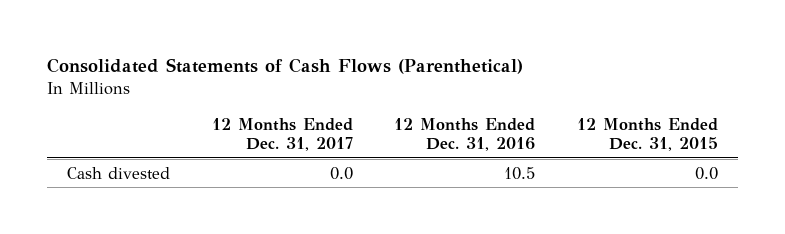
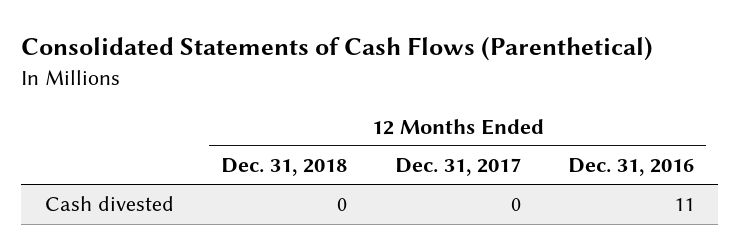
- | 12 Months Ended Dec. 31, 2017 | 12 Months Ended Dec. 31, 2016 | 12 Months Ended Dec. 31, 2015
+ | 12 Months Ended Dec. 31, 2018 | 12 Months Ended Dec. 31, 2017 | 12 Months Ended Dec. 31, 2016
- Cash divested | 0.0 | 10.5 | 0.0
+ Cash divested | 0 | 0 | 11

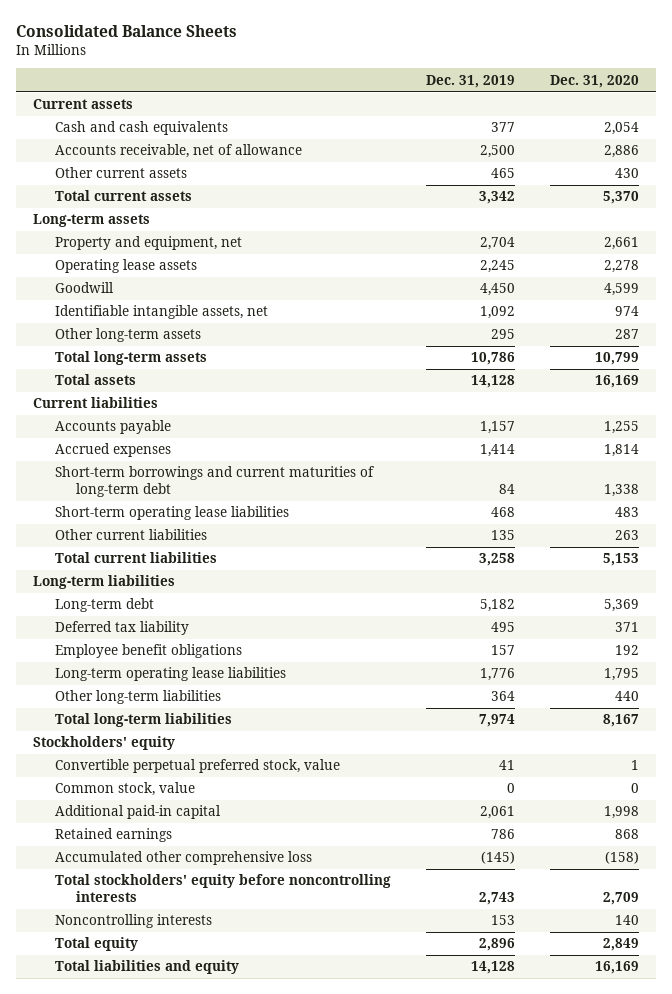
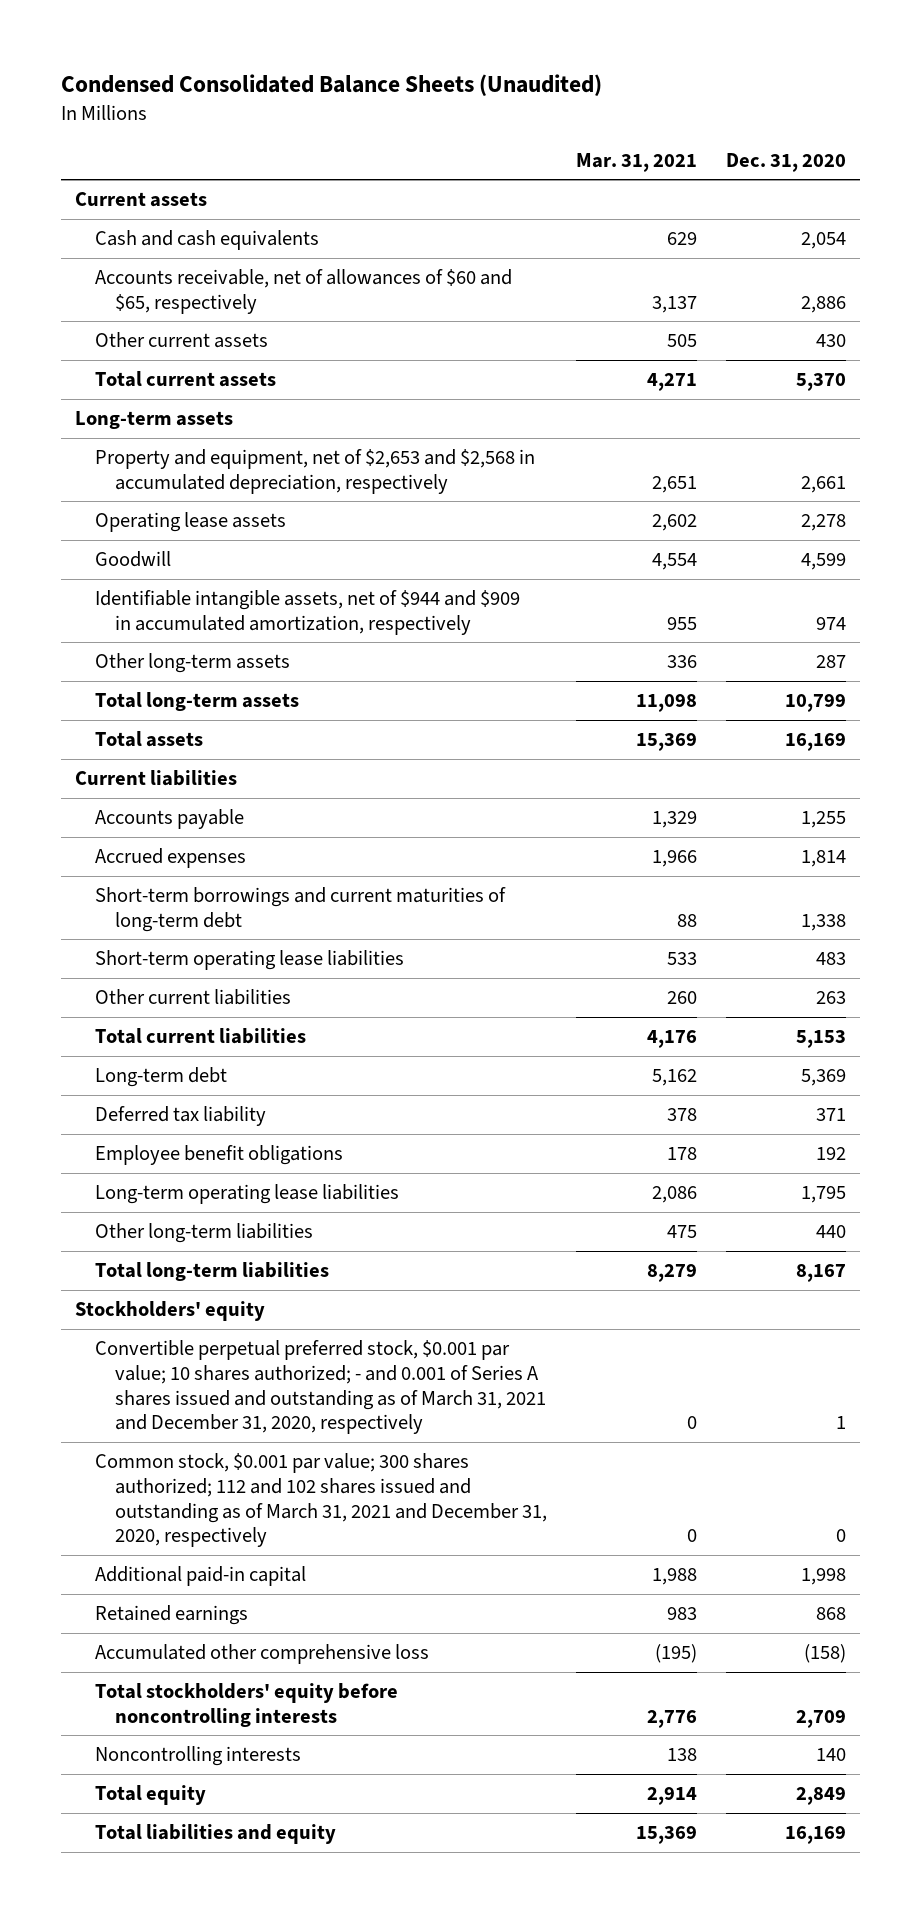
- Consolidated Balance Sheets
+ Condensed Consolidated Balance Sheets (Unaudited)
- | Dec. 31, 2019 | Dec. 31, 2020
+ | Mar. 31, 2021 | Dec. 31, 2020
- Accounts receivable, net of allowance | 2,500 | 2,886
+ Accounts receivable, net of allowances of $60 and $65, respectively | 3,137 | 2,886
- Property and equipment, net | 2,704 | 2,661
+ Property and equipment, net of $2,653 and $2,568 in accumulated depreciation, respectively | 2,651 | 2,661
- Identifiable intangible assets, net | 1,092 | 974
+ Identifiable intangible assets, net of $944 and $909 in accumulated amortization, respectively | 955 | 974
- Long-term liabilities
- Convertible perpetual preferred stock, value | 41 | 1
- Common stock, value | 0 | 0
+ Convertible perpetual preferred stock, $0.001 par value; 10 shares authorized; - and 0.001 of Series A shares issued and outstanding as of March 31, 2021 and December 31, 2020, respectively | 0 | 1
+ Common stock, $0.001 par value; 300 shares authorized; 112 and 102 shares issued and outstanding as of March 31, 2021 and December 31, 2020, respectively | 0 | 0

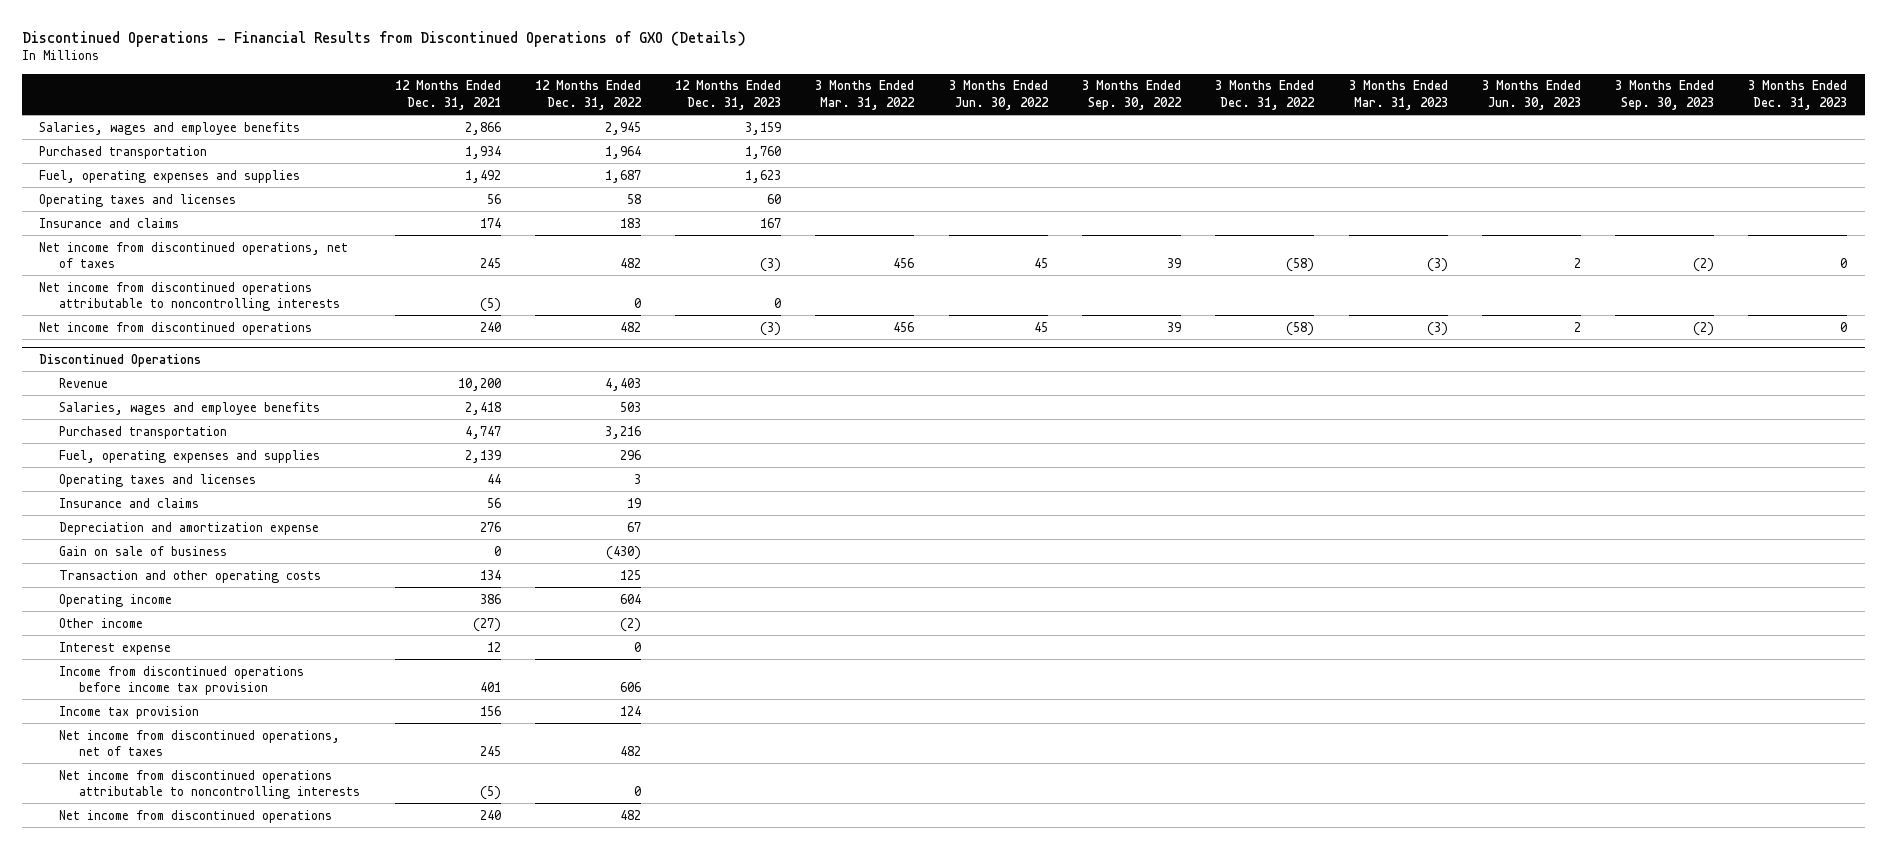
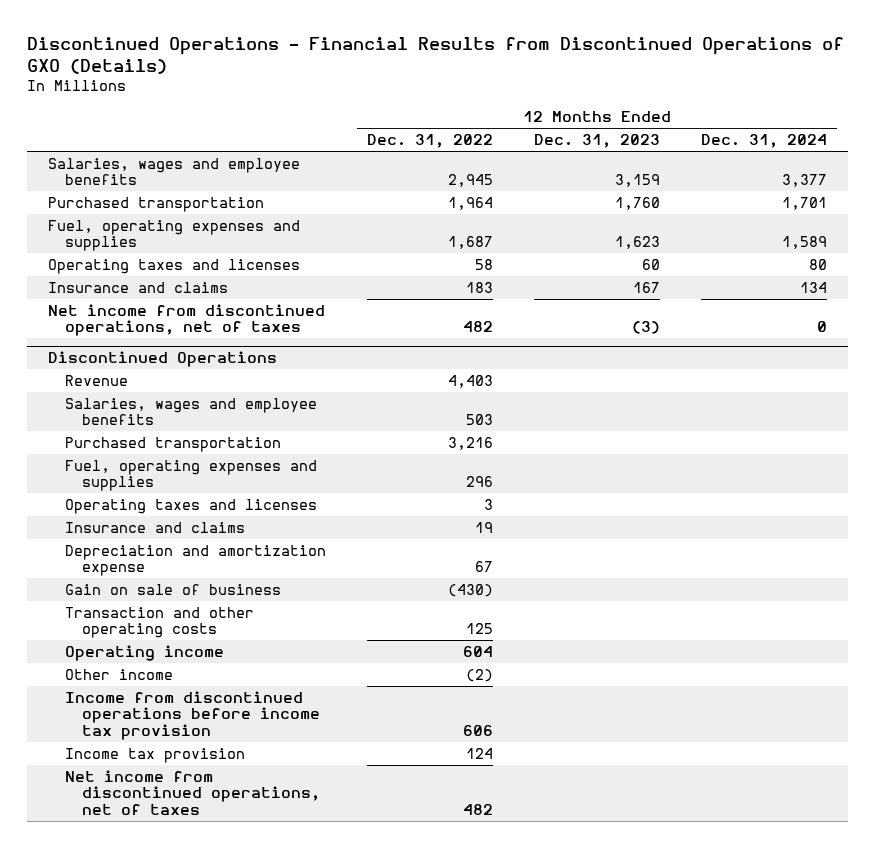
- | 12 Months Ended Dec. 31, 2021 | 12 Months Ended Dec. 31, 2022 | 12 Months Ended Dec. 31, 2023 | 3 Months Ended Mar. 31, 2022 | 3 Months Ended Jun. 30, 2022 | 3 Months Ended Sep. 30, 2022 | 3 Months Ended Dec. 31, 2022 | 3 Months Ended Mar. 31, 2023 | 3 Months Ended Jun. 30, 2023 | 3 Months Ended Sep. 30, 2023 | 3 Months Ended Dec. 31, 2023
+ | 12 Months Ended Dec. 31, 2022 | 12 Months Ended Dec. 31, 2023 | 12 Months Ended Dec. 31, 2024
- Net income from discontinued operations attributable to noncontrolling interests | (5) | 0 | 0 | | | | | | | |
- Net income from discontinued operations | 240 | 482 | (3) | 456 | 45 | 39 | (58) | (3) | 2 | (2) | 0
@ Discontinued Operations
- Interest expense | 12 | 0 | | | | | | | | |
- Net income from discontinued operations attributable to noncontrolling interests | (5) | 0 | | | | | | | | |
- Net income from discontinued operations | 240 | 482 | | | | | | | | |

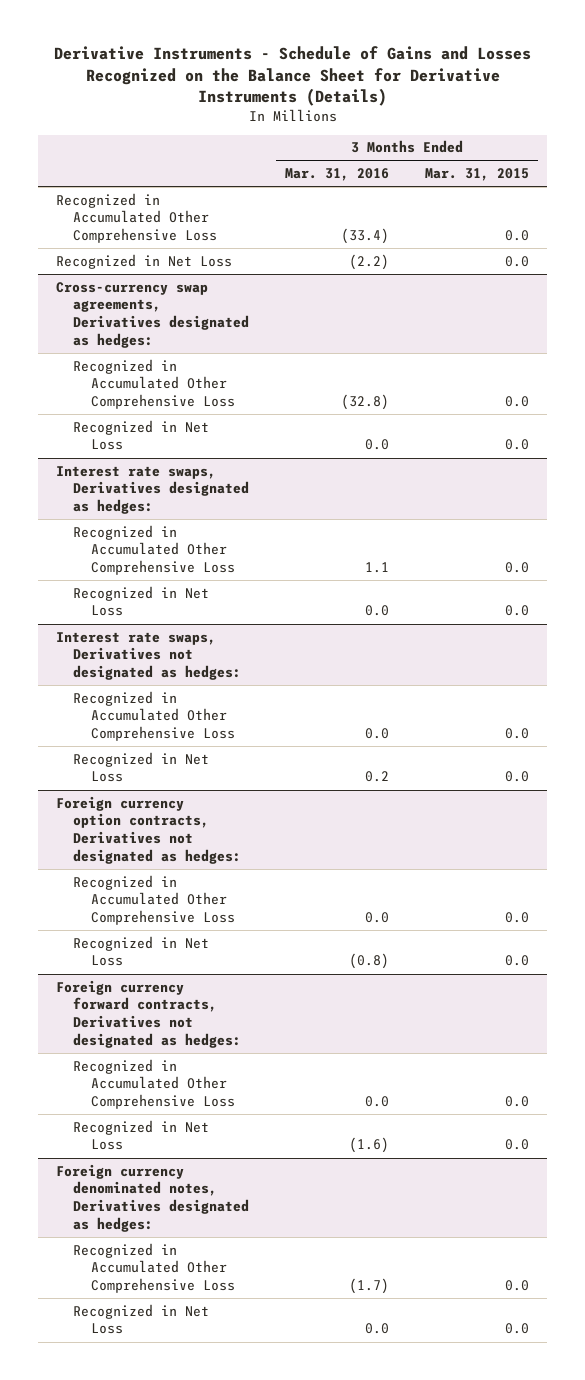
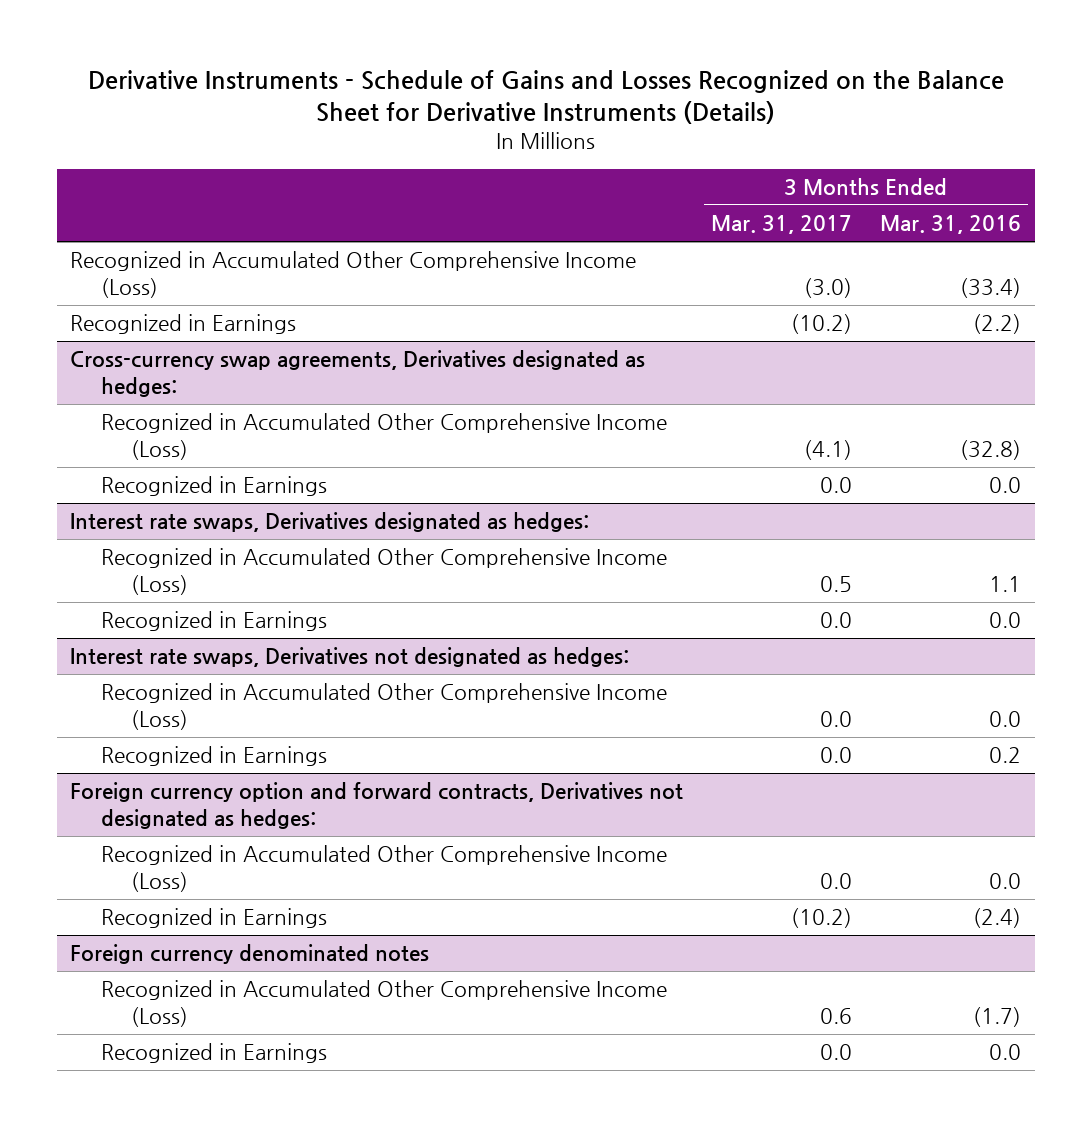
- | 3 Months Ended Mar. 31, 2016 | 3 Months Ended Mar. 31, 2015
+ | 3 Months Ended Mar. 31, 2017 | 3 Months Ended Mar. 31, 2016
- Recognized in Accumulated Other Comprehensive Loss | (33.4) | 0.0
- Recognized in Net Loss | (2.2) | 0.0
+ Recognized in Accumulated Other Comprehensive Income (Loss) | (3.0) | (33.4)
+ Recognized in Earnings | (10.2) | (2.2)
@ Cross-currency swap agreements, Derivatives designated as hedges:
- Recognized in Accumulated Other Comprehensive Loss | (32.8) | 0.0
- Recognized in Net Loss | 0.0 | 0.0
+ Recognized in Accumulated Other Comprehensive Income (Loss) | (4.1) | (32.8)
+ Recognized in Earnings | 0.0 | 0.0
@ Interest rate swaps, Derivatives designated as hedges:
- Recognized in Accumulated Other Comprehensive Loss | 1.1 | 0.0
- Recognized in Net Loss | 0.0 | 0.0
+ Recognized in Accumulated Other Comprehensive Income (Loss) | 0.5 | 1.1
+ Recognized in Earnings | 0.0 | 0.0
@ Interest rate swaps, Derivatives not designated as hedges:
- Recognized in Accumulated Other Comprehensive Loss | 0.0 | 0.0
- Recognized in Net Loss | 0.2 | 0.0
- Foreign currency option contracts, Derivatives not designated as hedges:
- Recognized in Accumulated Other Comprehensive Loss | 0.0 | 0.0
- Recognized in Net Loss | (0.8) | 0.0
- Foreign currency forward contracts, Derivatives not designated as hedges:
- Recognized in Accumulated Other Comprehensive Loss | 0.0 | 0.0
- Recognized in Net Loss | (1.6) | 0.0
- Foreign currency denominated notes, Derivatives designated as hedges:
- Recognized in Accumulated Other Comprehensive Loss | (1.7) | 0.0
- Recognized in Net Loss | 0.0 | 0.0
@ Interest rate swaps, Derivatives not designated as hedges:
+ Recognized in Accumulated Other Comprehensive Income (Loss) | 0.0 | 0.0
+ Recognized in Earnings | 0.0 | 0.2
+ Foreign currency option and forward contracts, Derivatives not designated as hedges:
+ Recognized in Accumulated Other Comprehensive Income (Loss) | 0.0 | 0.0
+ Recognized in Earnings | (10.2) | (2.4)
+ Foreign currency denominated notes
+ Recognized in Accumulated Other Comprehensive Income (Loss) | 0.6 | (1.7)
+ Recognized in Earnings | 0.0 | 0.0

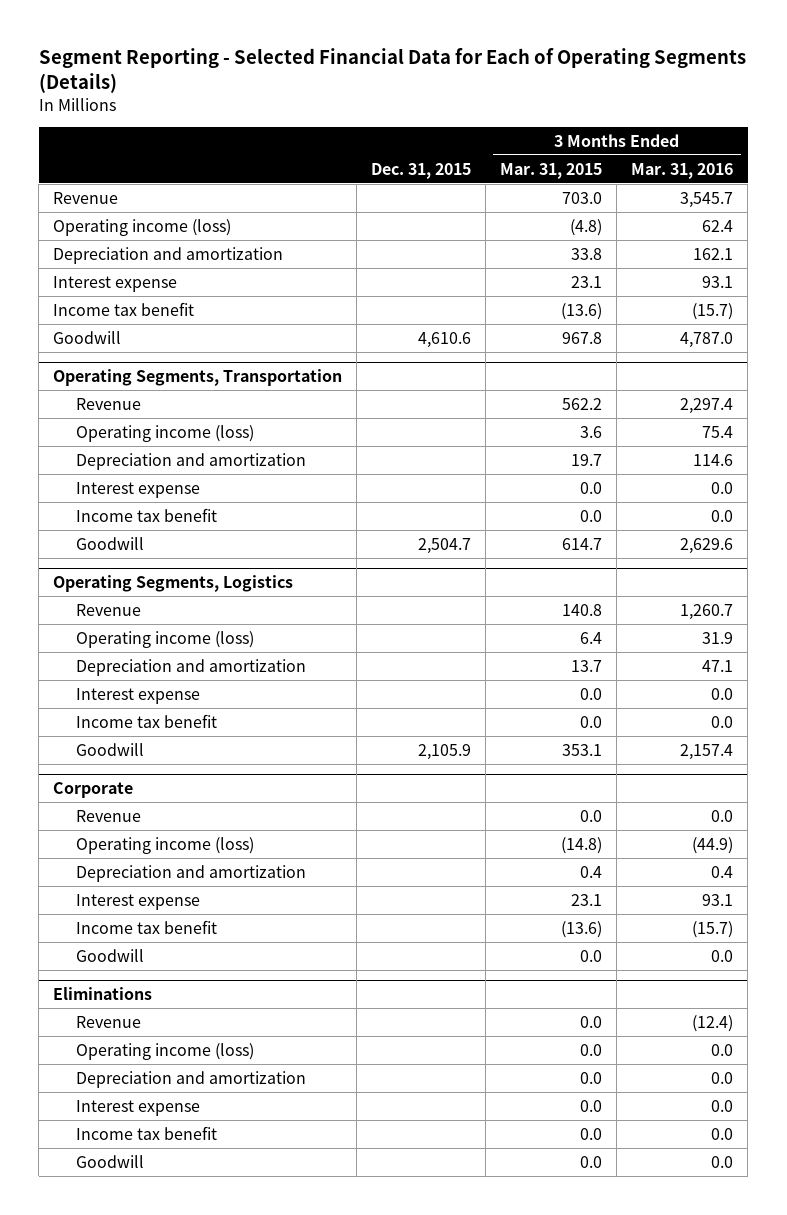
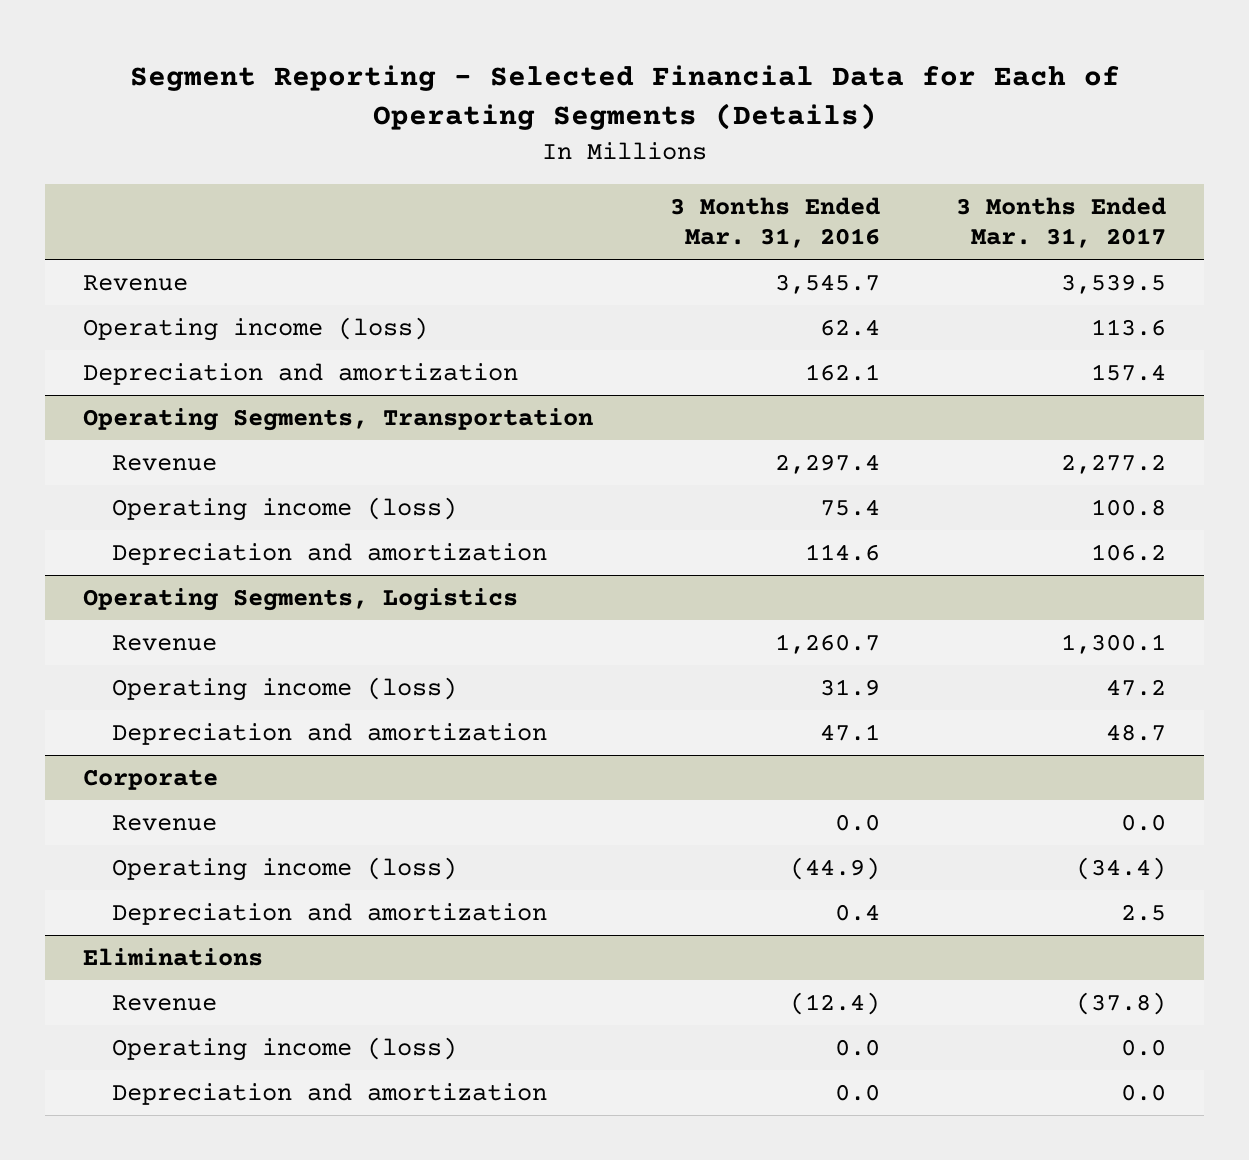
- | Dec. 31, 2015 | 3 Months Ended Mar. 31, 2015 | 3 Months Ended Mar. 31, 2016
+ | 3 Months Ended Mar. 31, 2016 | 3 Months Ended Mar. 31, 2017
- Interest expense | | 23.1 | 93.1
- Income tax benefit | | (13.6) | (15.7)
- Goodwill | 4,610.6 | 967.8 | 4,787.0
@ Operating Segments, Transportation
- Interest expense | | 0.0 | 0.0
- Income tax benefit | | 0.0 | 0.0
- Goodwill | 2,504.7 | 614.7 | 2,629.6
@ Operating Segments, Logistics
- Interest expense | | 0.0 | 0.0
- Income tax benefit | | 0.0 | 0.0
- Goodwill | 2,105.9 | 353.1 | 2,157.4
@ Corporate
- Interest expense | | 23.1 | 93.1
- Income tax benefit | | (13.6) | (15.7)
- Goodwill | | 0.0 | 0.0
@ Eliminations
- Interest expense | | 0.0 | 0.0
- Income tax benefit | | 0.0 | 0.0
- Goodwill | | 0.0 | 0.0

